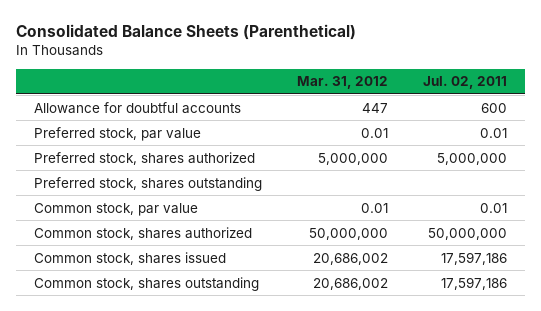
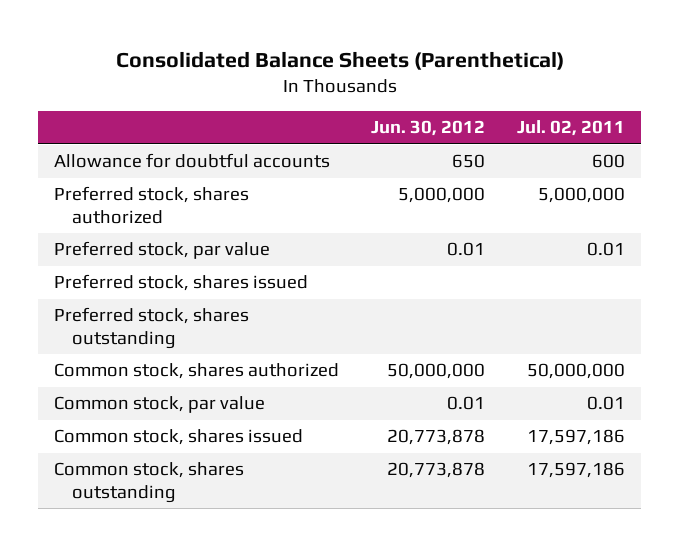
- | Mar. 31, 2012 | Jul. 02, 2011
+ | Jun. 30, 2012 | Jul. 02, 2011
moved down: Preferred stock, par value | 0.01 | 0.01
+ Preferred stock, shares issued
moved down: Common stock, par value | 0.01 | 0.01

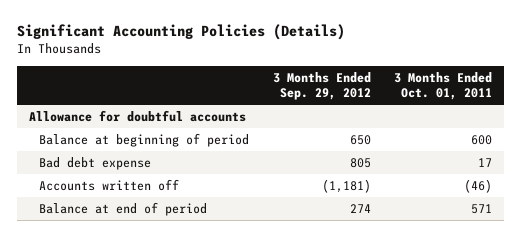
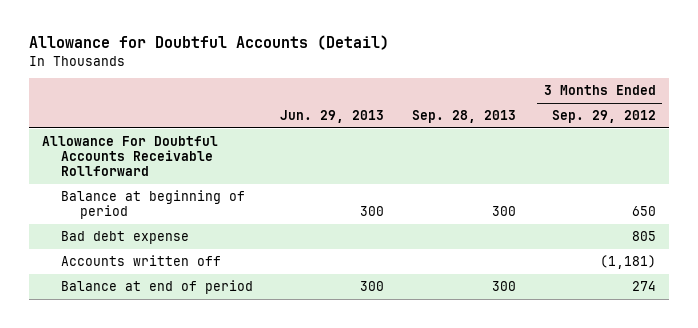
- Significant Accounting Policies (Details)
+ Allowance for Doubtful Accounts (Detail)
- | 3 Months Ended Sep. 29, 2012 | 3 Months Ended Oct. 01, 2011
+ | Jun. 29, 2013 | Sep. 28, 2013 | 3 Months Ended Sep. 29, 2012
- Allowance for doubtful accounts
+ Allowance For Doubtful Accounts Receivable Rollforward

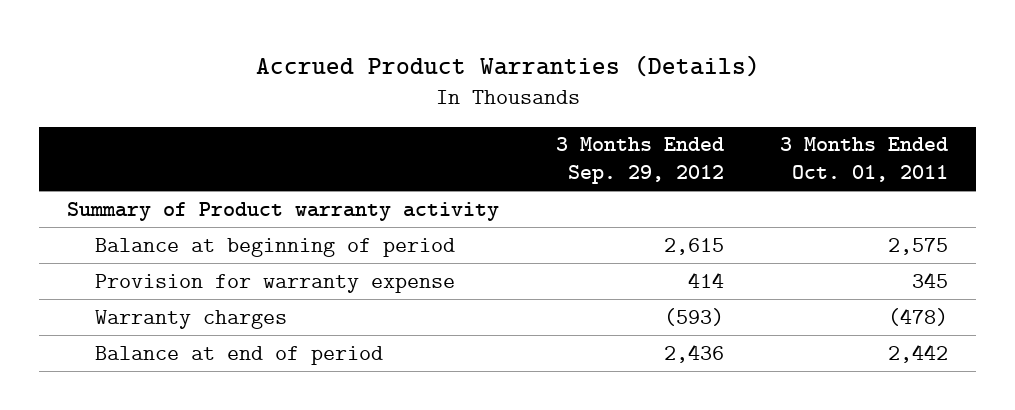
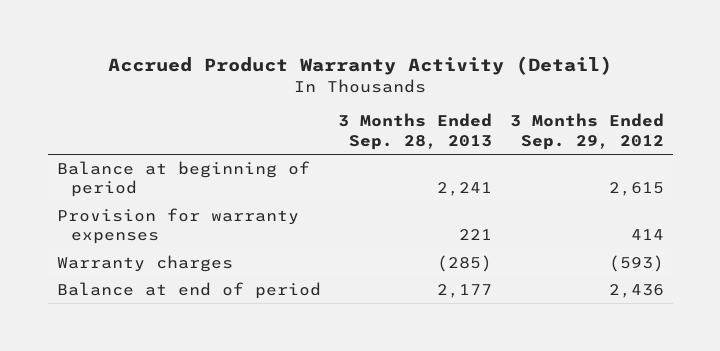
- Accrued Product Warranties (Details)
+ Accrued Product Warranty Activity (Detail)
- | 3 Months Ended Sep. 29, 2012 | 3 Months Ended Oct. 01, 2011
+ | 3 Months Ended Sep. 28, 2013 | 3 Months Ended Sep. 29, 2012
- Summary of Product warranty activity
- Provision for warranty expense | 414 | 345
+ Provision for warranty expenses | 221 | 414

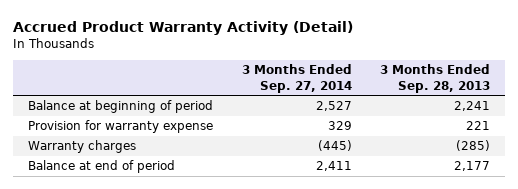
- | 3 Months Ended Sep. 28, 2013 | 3 Months Ended Sep. 29, 2012
+ | 3 Months Ended Sep. 27, 2014 | 3 Months Ended Sep. 28, 2013
- Provision for warranty expenses | 221 | 414
+ Provision for warranty expense | 329 | 221

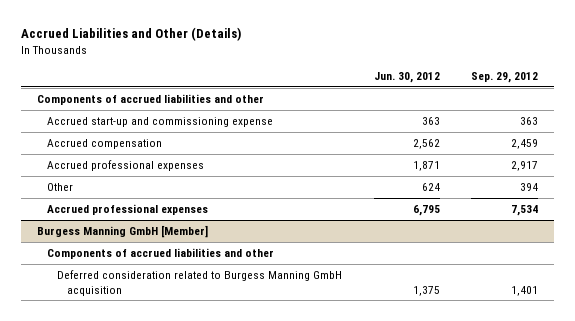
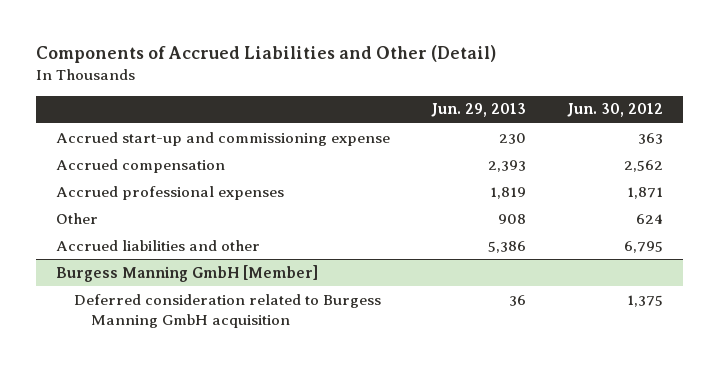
- Accrued Liabilities and Other (Details)
+ Components of Accrued Liabilities and Other (Detail)
- | Jun. 30, 2012 | Sep. 29, 2012
+ | Jun. 29, 2013 | Jun. 30, 2012
- Components of accrued liabilities and other
- Accrued professional expenses | 6,795 | 7,534
+ Accrued liabilities and other | 5,386 | 6,795
@ Burgess Manning GmbH [Member]
- Components of accrued liabilities and other

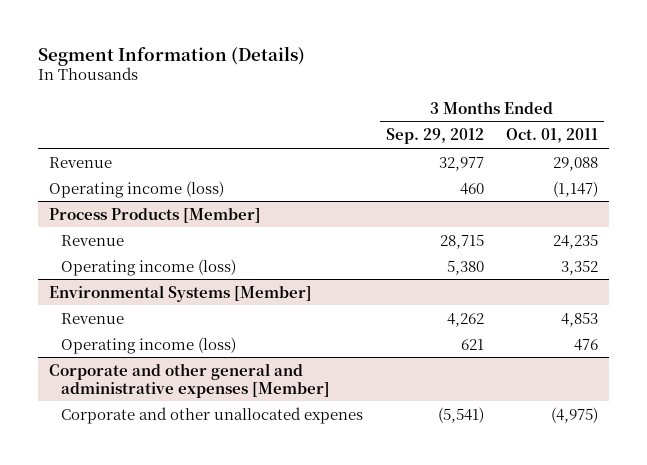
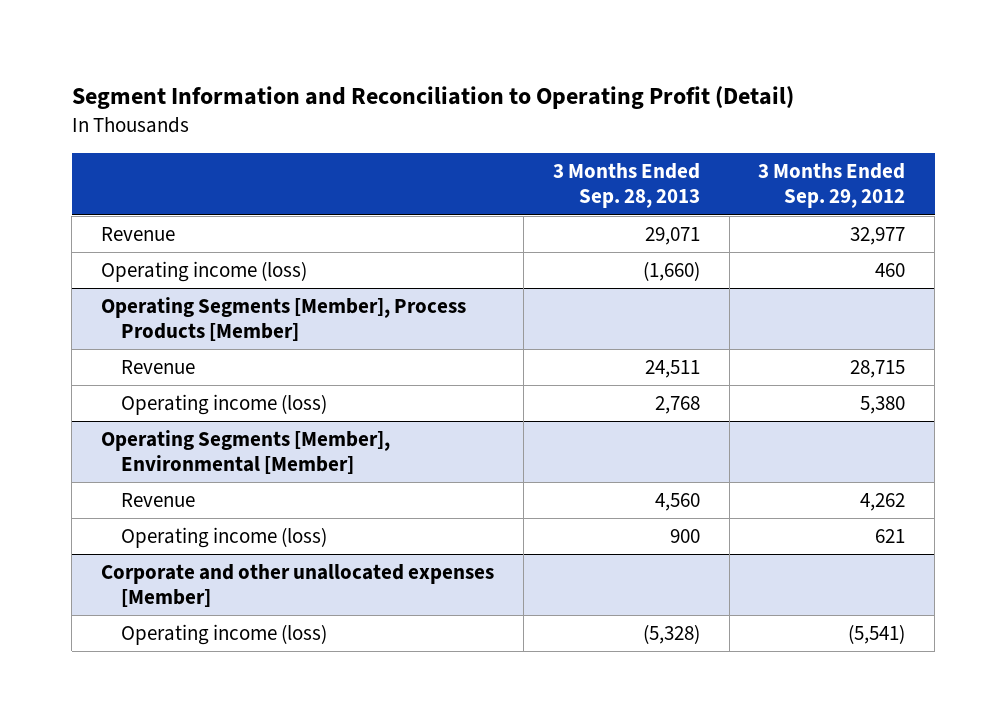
- Segment Information (Details)
+ Segment Information and Reconciliation to Operating Profit (Detail)
- | 3 Months Ended Sep. 29, 2012 | 3 Months Ended Oct. 01, 2011
+ | 3 Months Ended Sep. 28, 2013 | 3 Months Ended Sep. 29, 2012
- Process Products [Member]
+ Operating Segments [Member], Process Products [Member]
- Environmental Systems [Member]
+ Operating Segments [Member], Environmental [Member]
- Corporate and other general and administrative expenses [Member]
- Corporate and other unallocated expenes | (5,541) | (4,975)
+ Corporate and other unallocated expenses [Member]
+ Operating income (loss) | (5,328) | (5,541)

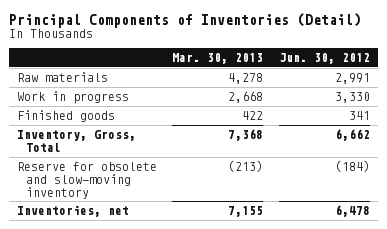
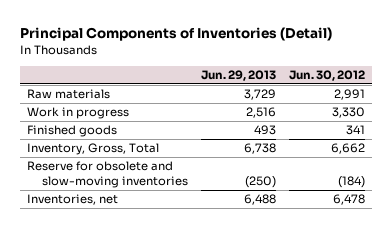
- | Mar. 30, 2013 | Jun. 30, 2012
+ | Jun. 29, 2013 | Jun. 30, 2012
- Reserve for obsolete and slow-moving inventory | (213) | (184)
+ Reserve for obsolete and slow-moving inventories | (250) | (184)

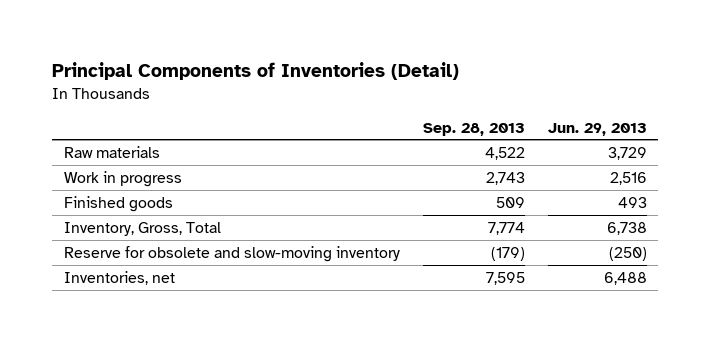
- | Jun. 29, 2013 | Jun. 30, 2012
+ | Sep. 28, 2013 | Jun. 29, 2013
- Reserve for obsolete and slow-moving inventories | (250) | (184)
+ Reserve for obsolete and slow-moving inventory | (179) | (250)

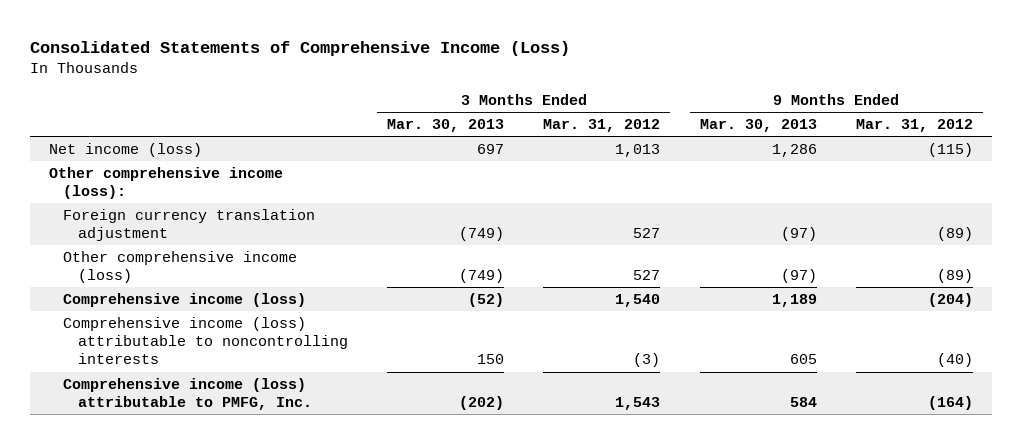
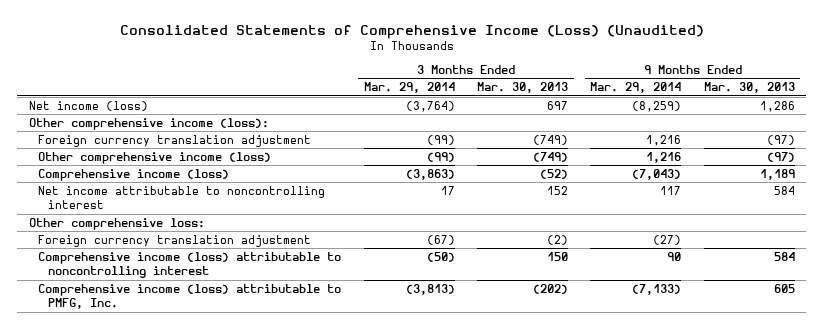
- Consolidated Statements of Comprehensive Income (Loss)
+ Consolidated Statements of Comprehensive Income (Loss) (Unaudited)
- | 3 Months Ended Mar. 30, 2013 | 3 Months Ended Mar. 31, 2012 | 9 Months Ended Mar. 30, 2013 | 9 Months Ended Mar. 31, 2012
+ | 3 Months Ended Mar. 29, 2014 | 3 Months Ended Mar. 30, 2013 | 9 Months Ended Mar. 29, 2014 | 9 Months Ended Mar. 30, 2013
- Comprehensive income (loss) attributable to noncontrolling interests | 150 | (3) | 605 | (40)
- Comprehensive income (loss) attributable to PMFG, Inc. | (202) | 1,543 | 584 | (164)
+ Net income attributable to noncontrolling interest | 17 | 152 | 117 | 584
+ Other comprehensive loss:
+ Foreign currency translation adjustment | (67) | (2) | (27) |
+ Comprehensive income (loss) attributable to noncontrolling interest | (50) | 150 | 90 | 584
+ Comprehensive income (loss) attributable to PMFG, Inc. | (3,813) | (202) | (7,133) | 605

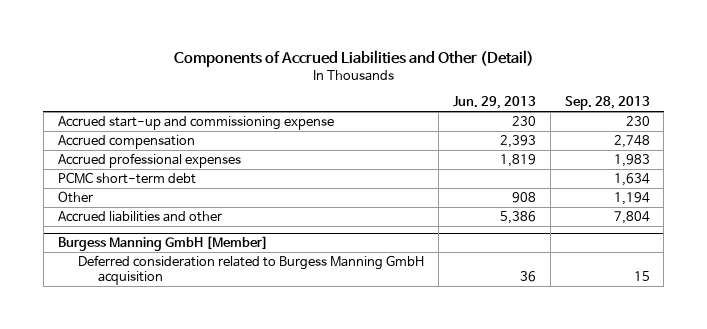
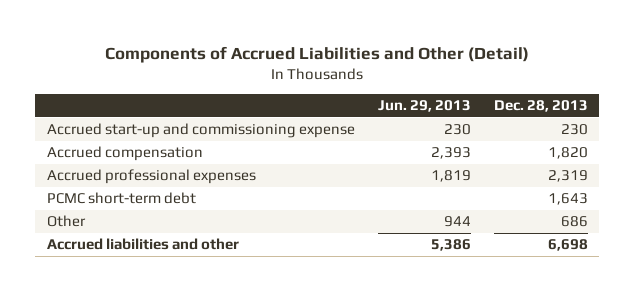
- | Jun. 29, 2013 | Sep. 28, 2013
+ | Jun. 29, 2013 | Dec. 28, 2013
- Other | 908 | 1,194
+ Other | 944 | 686
- Burgess Manning GmbH [Member]
- Deferred consideration related to Burgess Manning GmbH acquisition | 36 | 15

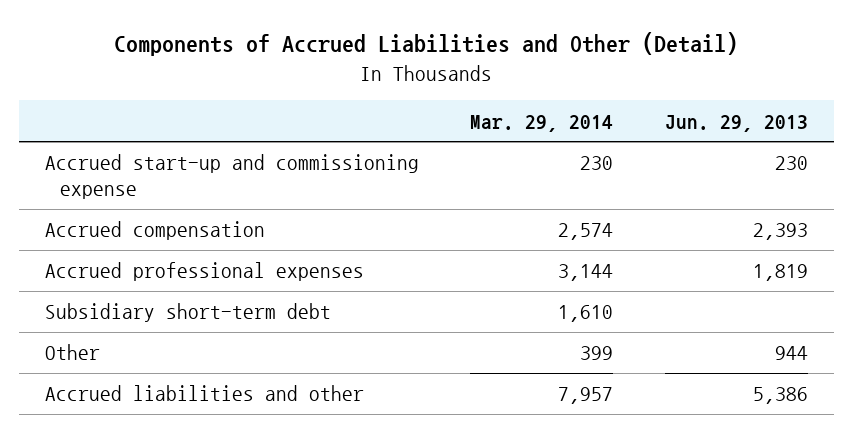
- | Jun. 29, 2013 | Dec. 28, 2013
+ | Mar. 29, 2014 | Jun. 29, 2013
- PCMC short-term debt | | 1,643
+ Subsidiary short-term debt | 1,610 |

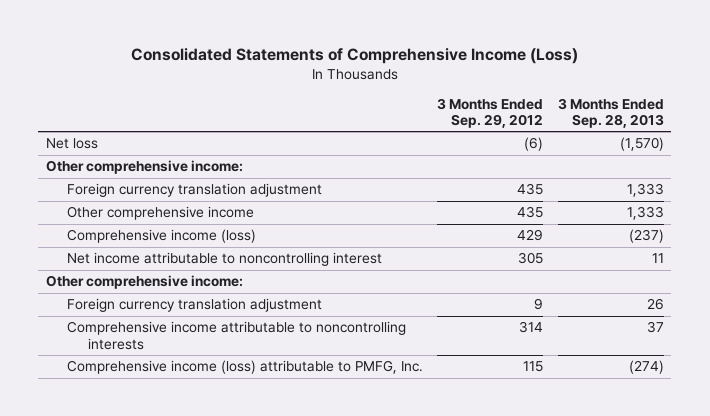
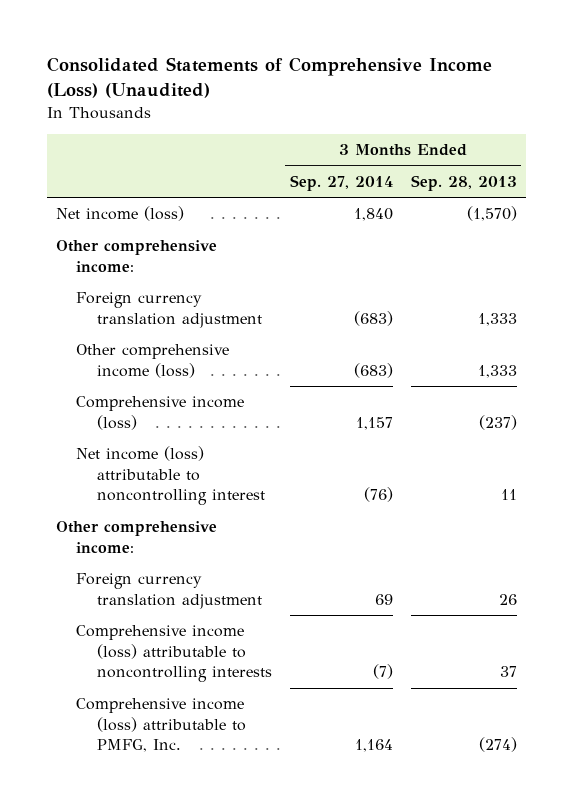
- Consolidated Statements of Comprehensive Income (Loss)
+ Consolidated Statements of Comprehensive Income (Loss) (Unaudited)
- | 3 Months Ended Sep. 29, 2012 | 3 Months Ended Sep. 28, 2013
+ | 3 Months Ended Sep. 27, 2014 | 3 Months Ended Sep. 28, 2013
- Net loss | (6) | (1,570)
+ Net income (loss) | 1,840 | (1,570)
- Other comprehensive income | 435 | 1,333
+ Other comprehensive income (loss) | (683) | 1,333
- Net income attributable to noncontrolling interest | 305 | 11
+ Net income (loss) attributable to noncontrolling interest | (76) | 11
- Comprehensive income attributable to noncontrolling interests | 314 | 37
+ Comprehensive income (loss) attributable to noncontrolling interests | (7) | 37

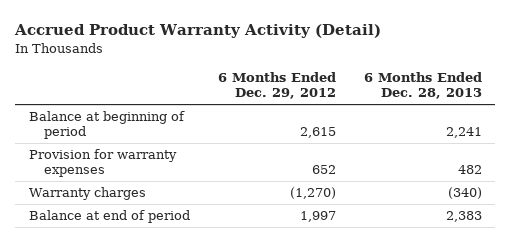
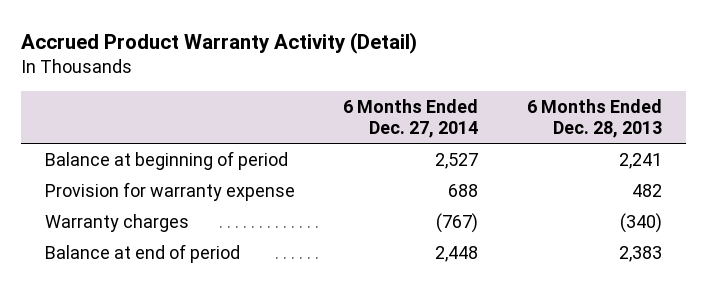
- | 6 Months Ended Dec. 29, 2012 | 6 Months Ended Dec. 28, 2013
+ | 6 Months Ended Dec. 27, 2014 | 6 Months Ended Dec. 28, 2013
- Provision for warranty expenses | 652 | 482
+ Provision for warranty expense | 688 | 482

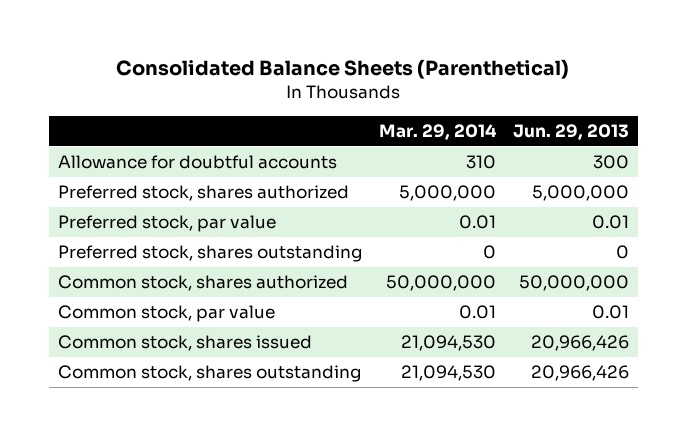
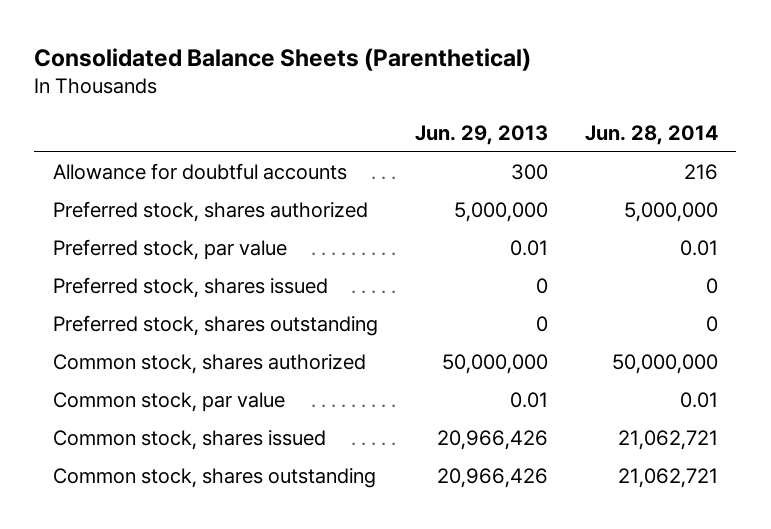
- | Mar. 29, 2014 | Jun. 29, 2013
+ | Jun. 29, 2013 | Jun. 28, 2014
+ Preferred stock, shares issued | 0 | 0

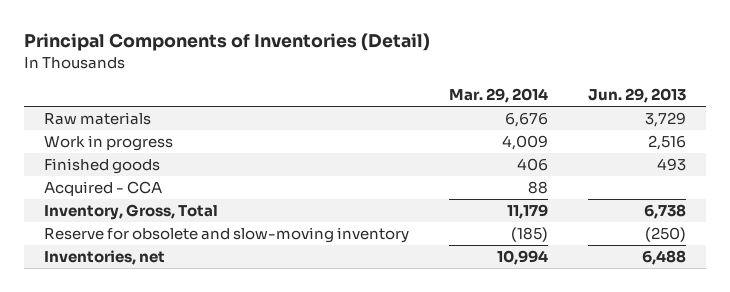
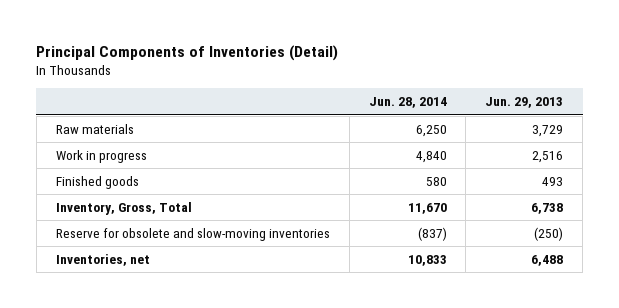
- | Mar. 29, 2014 | Jun. 29, 2013
+ | Jun. 28, 2014 | Jun. 29, 2013
- Acquired - CCA | 88 |
- Reserve for obsolete and slow-moving inventory | (185) | (250)
+ Reserve for obsolete and slow-moving inventories | (837) | (250)

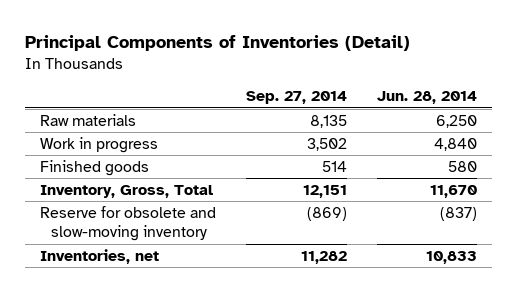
- | Jun. 28, 2014 | Jun. 29, 2013
+ | Sep. 27, 2014 | Jun. 28, 2014
- Reserve for obsolete and slow-moving inventories | (837) | (250)
+ Reserve for obsolete and slow-moving inventory | (869) | (837)

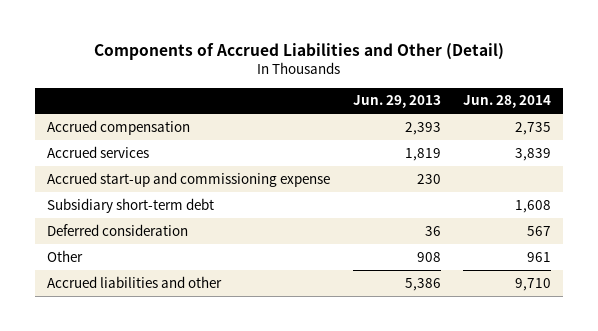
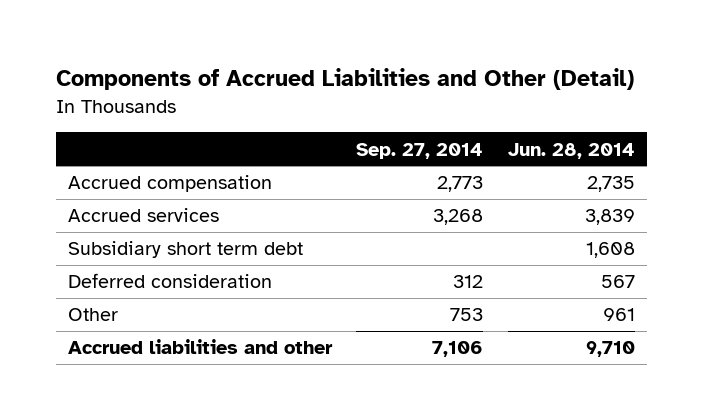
- | Jun. 29, 2013 | Jun. 28, 2014
+ | Sep. 27, 2014 | Jun. 28, 2014
- Accrued start-up and commissioning expense | 230 |
- Subsidiary short-term debt | | 1,608
+ Subsidiary short term debt | | 1,608

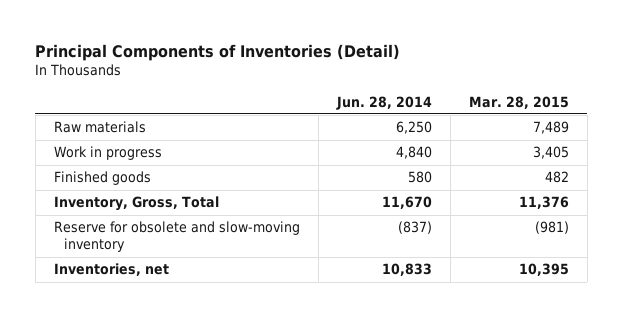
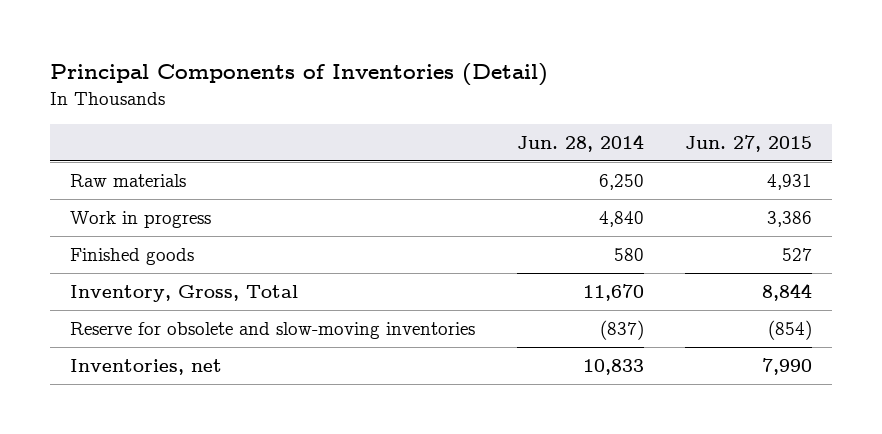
- | Jun. 28, 2014 | Mar. 28, 2015
+ | Jun. 28, 2014 | Jun. 27, 2015
- Reserve for obsolete and slow-moving inventory | (837) | (981)
+ Reserve for obsolete and slow-moving inventories | (837) | (854)

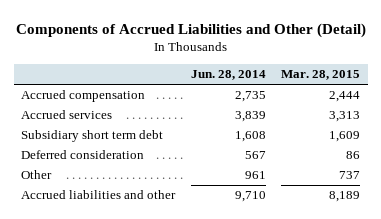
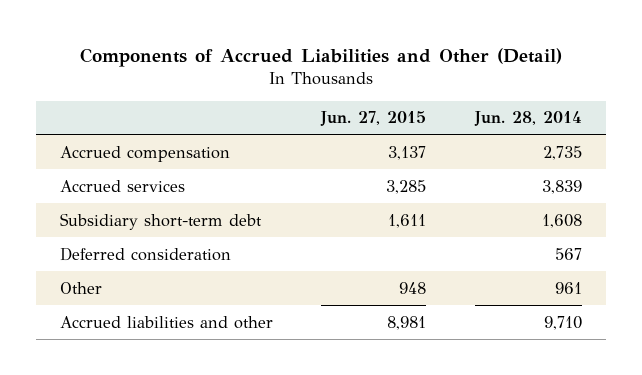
- | Jun. 28, 2014 | Mar. 28, 2015
+ | Jun. 27, 2015 | Jun. 28, 2014
- Subsidiary short term debt | 1,608 | 1,609
+ Subsidiary short-term debt | 1,611 | 1,608

